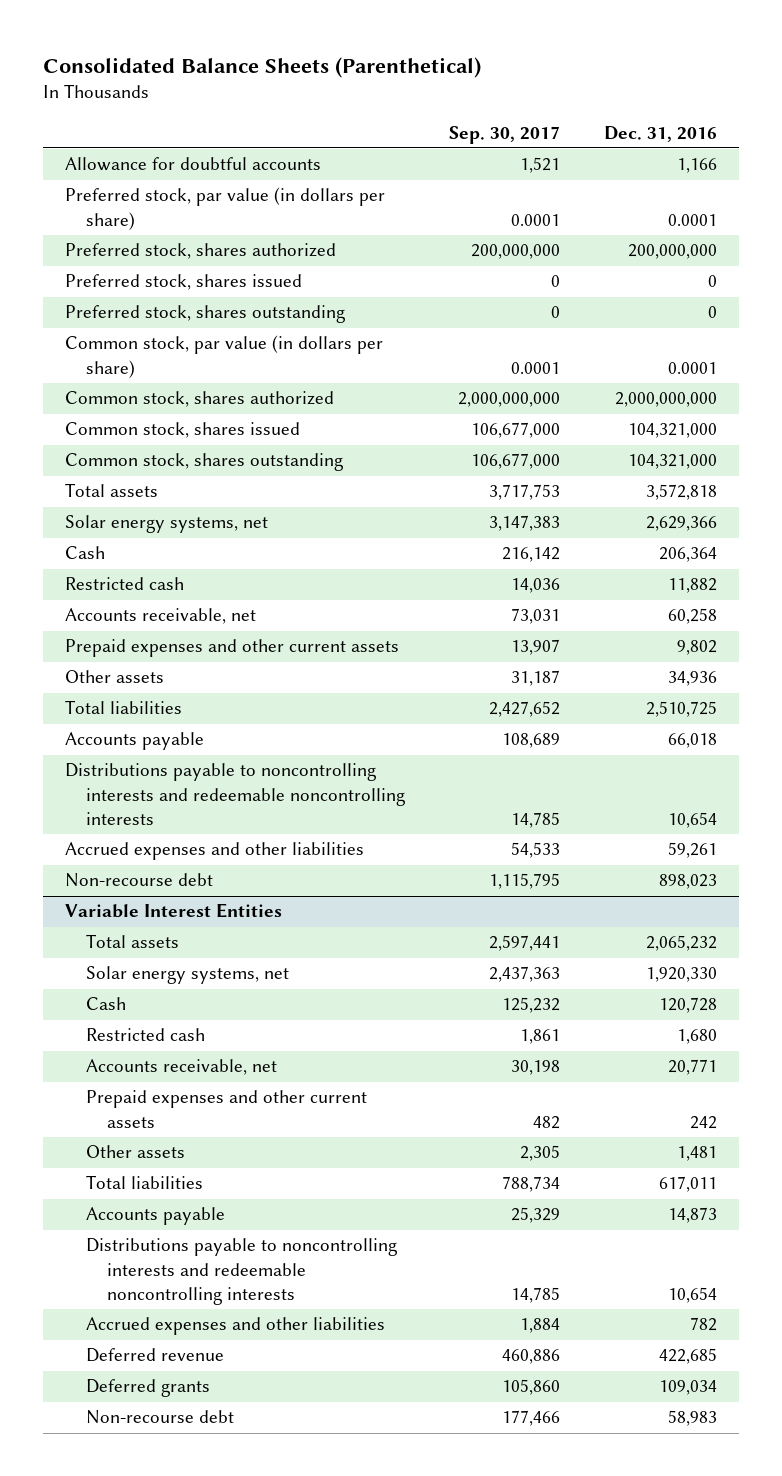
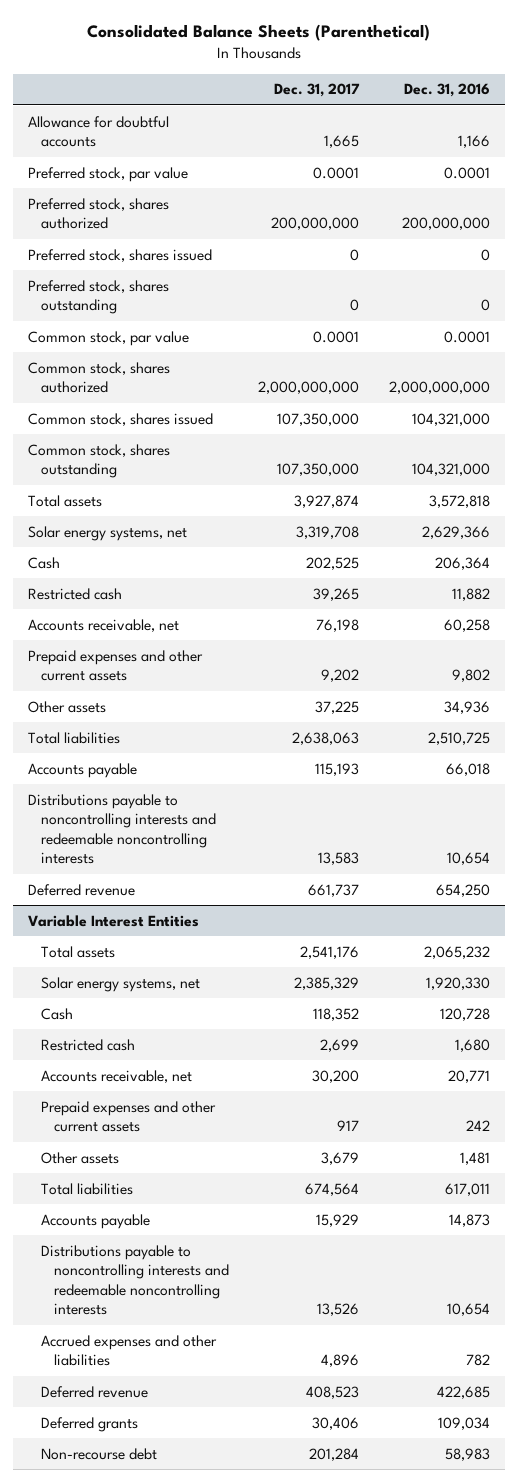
- | Sep. 30, 2017 | Dec. 31, 2016
+ | Dec. 31, 2017 | Dec. 31, 2016
- Preferred stock, par value (in dollars per share) | 0.0001 | 0.0001
+ Preferred stock, par value | 0.0001 | 0.0001
- Common stock, par value (in dollars per share) | 0.0001 | 0.0001
+ Common stock, par value | 0.0001 | 0.0001
- Accrued expenses and other liabilities | 54,533 | 59,261
- Non-recourse debt | 1,115,795 | 898,023
+ Deferred revenue | 661,737 | 654,250

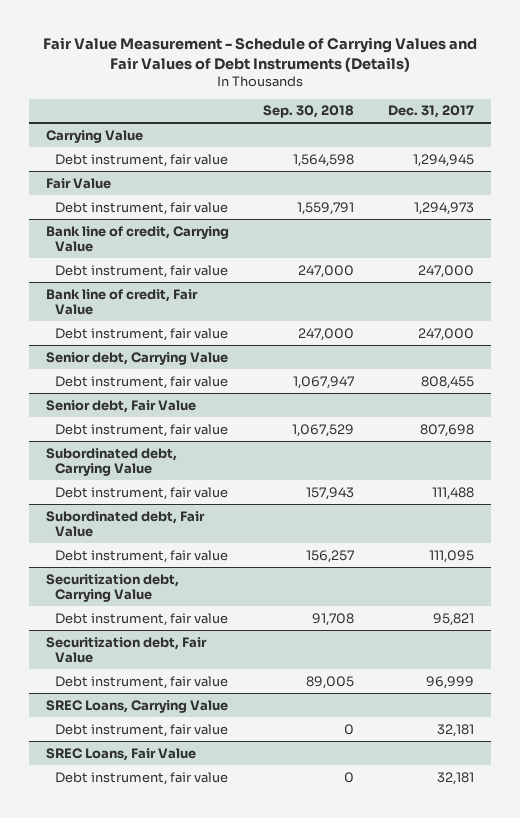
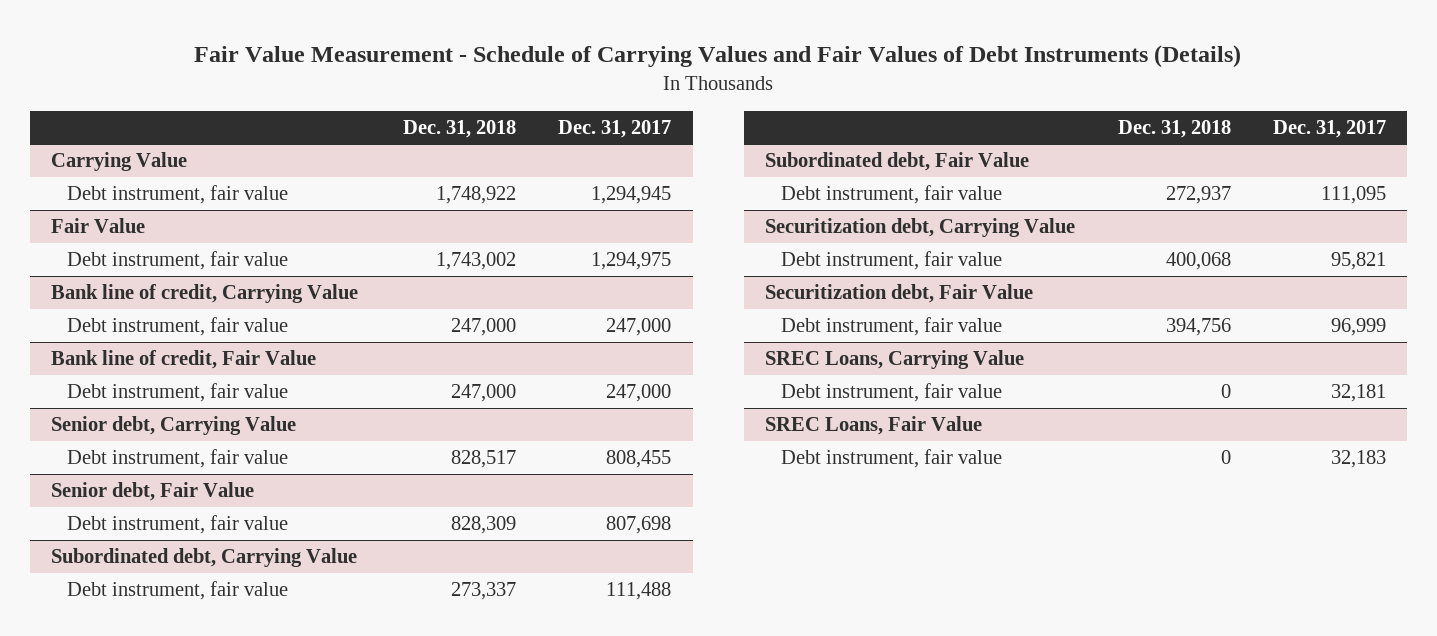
- | Sep. 30, 2018 | Dec. 31, 2017
+ | Dec. 31, 2018 | Dec. 31, 2017
@ Fair Value
- Debt instrument, fair value | 1,559,791 | 1,294,973
+ Debt instrument, fair value | 1,743,002 | 1,294,975
@ SREC Loans, Fair Value
- Debt instrument, fair value | 0 | 32,181
+ Debt instrument, fair value | 0 | 32,183

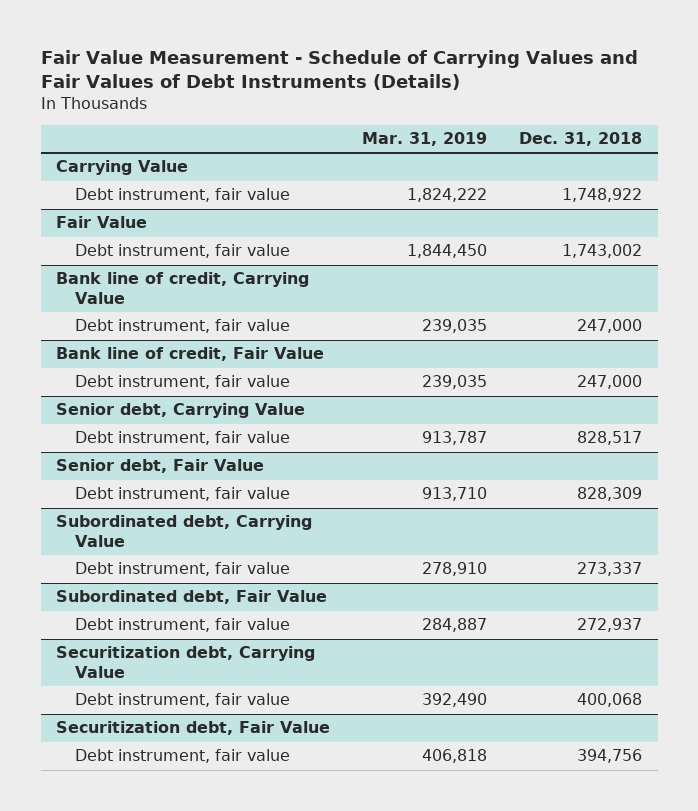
- | Dec. 31, 2018 | Dec. 31, 2017
+ | Mar. 31, 2019 | Dec. 31, 2018
- SREC Loans, Carrying Value
- Debt instrument, fair value | 0 | 32,181
- SREC Loans, Fair Value
- Debt instrument, fair value | 0 | 32,183

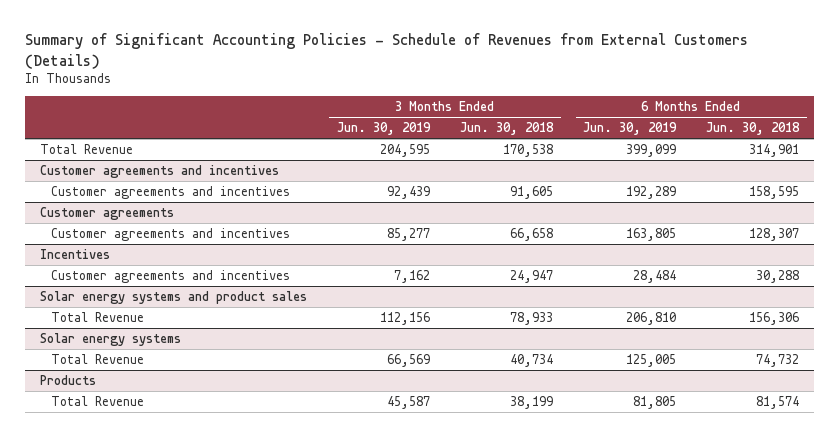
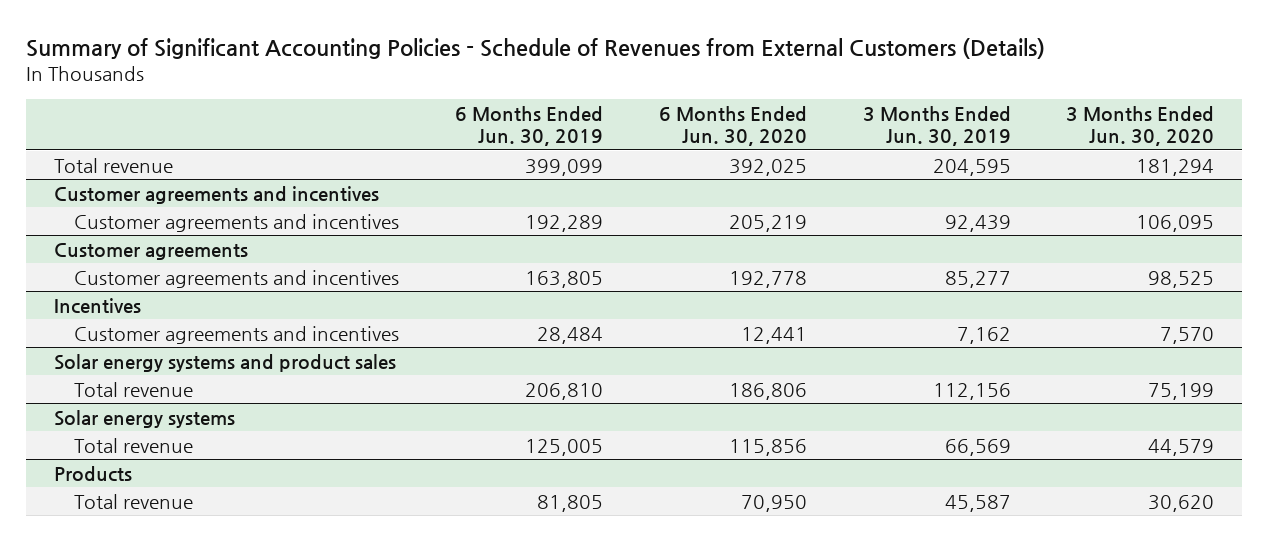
- | 3 Months Ended Jun. 30, 2019 | 3 Months Ended Jun. 30, 2018 | 6 Months Ended Jun. 30, 2019 | 6 Months Ended Jun. 30, 2018
+ | 6 Months Ended Jun. 30, 2019 | 6 Months Ended Jun. 30, 2020 | 3 Months Ended Jun. 30, 2019 | 3 Months Ended Jun. 30, 2020
- Total Revenue | 204,595 | 170,538 | 399,099 | 314,901
+ Total revenue | 399,099 | 392,025 | 204,595 | 181,294
@ Solar energy systems and product sales
- Total Revenue | 112,156 | 78,933 | 206,810 | 156,306
+ Total revenue | 206,810 | 186,806 | 112,156 | 75,199
@ Solar energy systems
- Total Revenue | 66,569 | 40,734 | 125,005 | 74,732
+ Total revenue | 125,005 | 115,856 | 66,569 | 44,579
@ Products
- Total Revenue | 45,587 | 38,199 | 81,805 | 81,574
+ Total revenue | 81,805 | 70,950 | 45,587 | 30,620

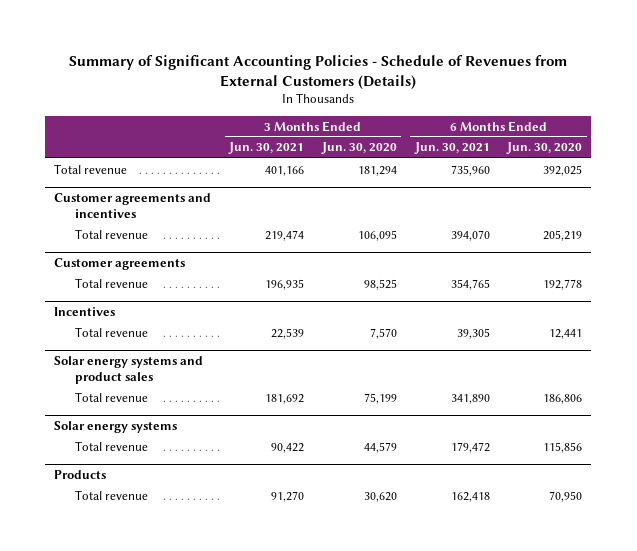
- | 6 Months Ended Jun. 30, 2019 | 6 Months Ended Jun. 30, 2020 | 3 Months Ended Jun. 30, 2019 | 3 Months Ended Jun. 30, 2020
+ | 3 Months Ended Jun. 30, 2021 | 3 Months Ended Jun. 30, 2020 | 6 Months Ended Jun. 30, 2021 | 6 Months Ended Jun. 30, 2020
@ Customer agreements and incentives
- Customer agreements and incentives | 192,289 | 205,219 | 92,439 | 106,095
+ Total revenue | 219,474 | 106,095 | 394,070 | 205,219
@ Customer agreements
- Customer agreements and incentives | 163,805 | 192,778 | 85,277 | 98,525
+ Total revenue | 196,935 | 98,525 | 354,765 | 192,778
@ Incentives
- Customer agreements and incentives | 28,484 | 12,441 | 7,162 | 7,570
+ Total revenue | 22,539 | 7,570 | 39,305 | 12,441

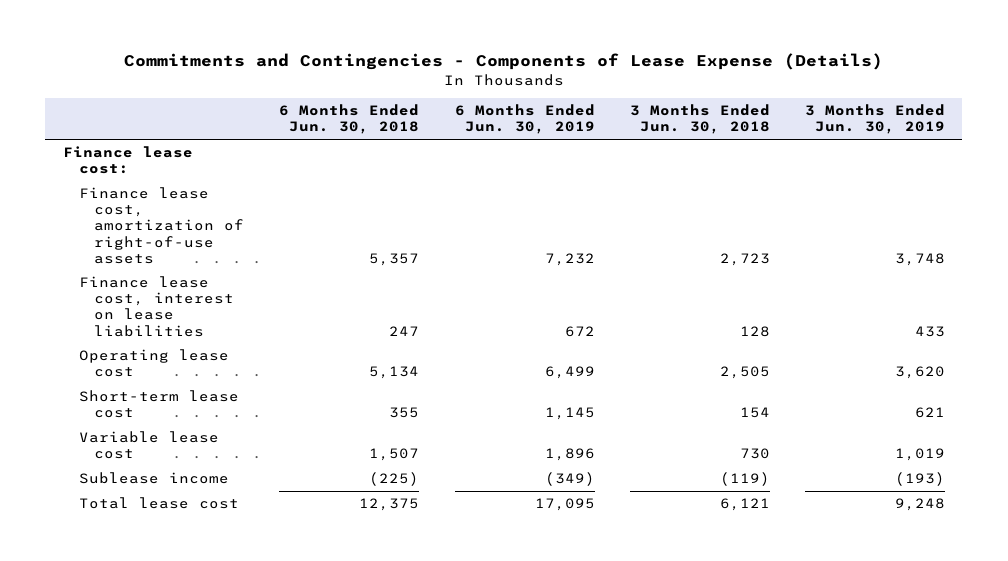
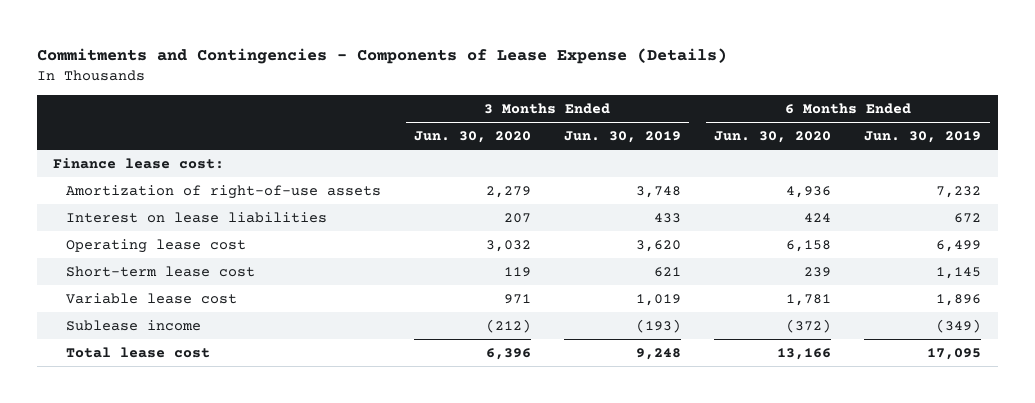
- | 6 Months Ended Jun. 30, 2018 | 6 Months Ended Jun. 30, 2019 | 3 Months Ended Jun. 30, 2018 | 3 Months Ended Jun. 30, 2019
+ | 3 Months Ended Jun. 30, 2020 | 3 Months Ended Jun. 30, 2019 | 6 Months Ended Jun. 30, 2020 | 6 Months Ended Jun. 30, 2019
- Finance lease cost, amortization of right-of-use assets | 5,357 | 7,232 | 2,723 | 3,748
- Finance lease cost, interest on lease liabilities | 247 | 672 | 128 | 433
+ Amortization of right-of-use assets | 2,279 | 3,748 | 4,936 | 7,232
+ Interest on lease liabilities | 207 | 433 | 424 | 672

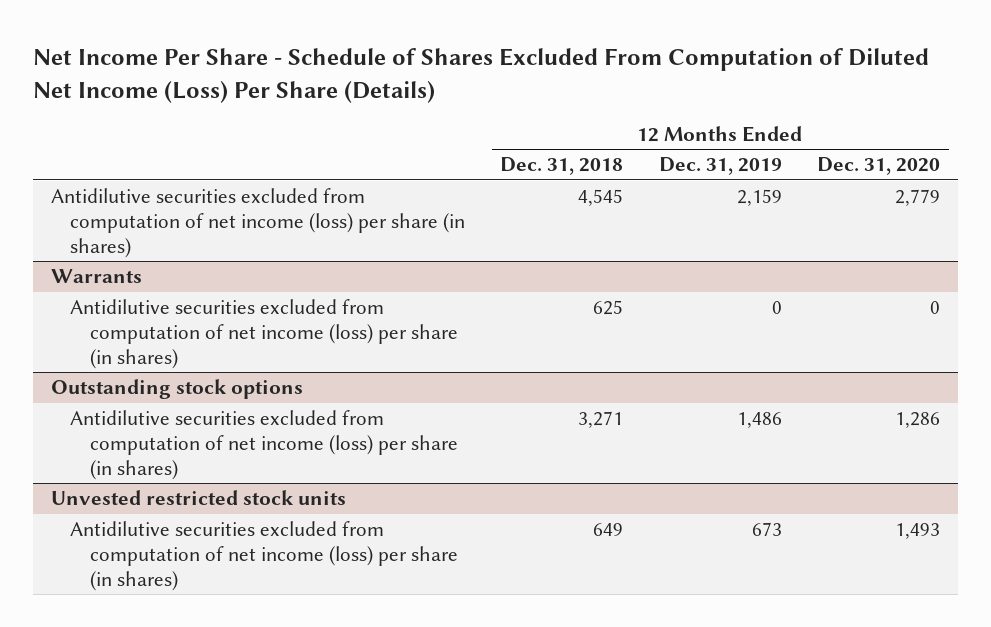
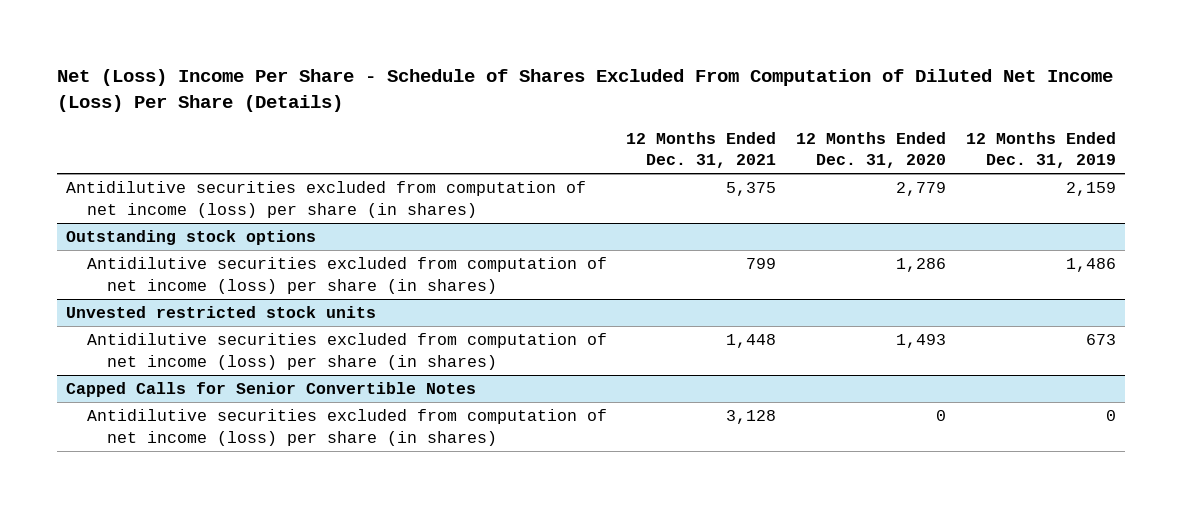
- Net Income Per Share - Schedule of Shares Excluded From Computation of Diluted Net Income (Loss) Per Share (Details)
+ Net (Loss) Income Per Share - Schedule of Shares Excluded From Computation of Diluted Net Income (Loss) Per Share (Details)
- | 12 Months Ended Dec. 31, 2018 | 12 Months Ended Dec. 31, 2019 | 12 Months Ended Dec. 31, 2020
+ | 12 Months Ended Dec. 31, 2021 | 12 Months Ended Dec. 31, 2020 | 12 Months Ended Dec. 31, 2019
- Warrants
- Antidilutive securities excluded from computation of net income (loss) per share (in shares) | 625 | 0 | 0
+ Capped Calls for Senior Convertible Notes
+ Antidilutive securities excluded from computation of net income (loss) per share (in shares) | 3,128 | 0 | 0

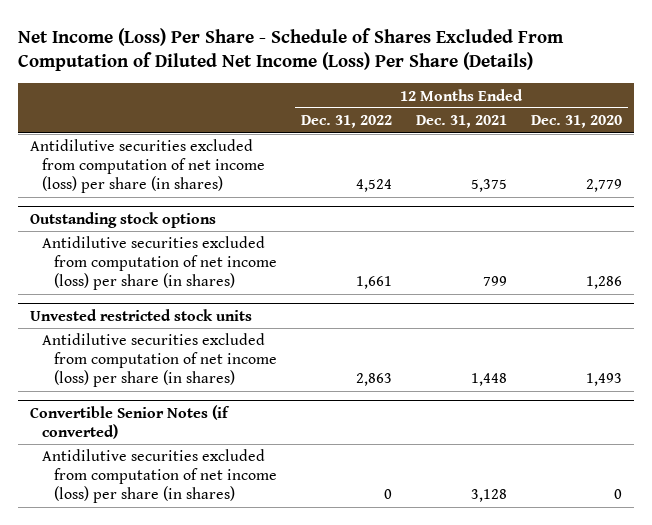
- Net (Loss) Income Per Share - Schedule of Shares Excluded From Computation of Diluted Net Income (Loss) Per Share (Details)
+ Net Income (Loss) Per Share - Schedule of Shares Excluded From Computation of Diluted Net Income (Loss) Per Share (Details)
- | 12 Months Ended Dec. 31, 2021 | 12 Months Ended Dec. 31, 2020 | 12 Months Ended Dec. 31, 2019
+ | 12 Months Ended Dec. 31, 2022 | 12 Months Ended Dec. 31, 2021 | 12 Months Ended Dec. 31, 2020
- Capped Calls for Senior Convertible Notes
+ Convertible Senior Notes (if converted)

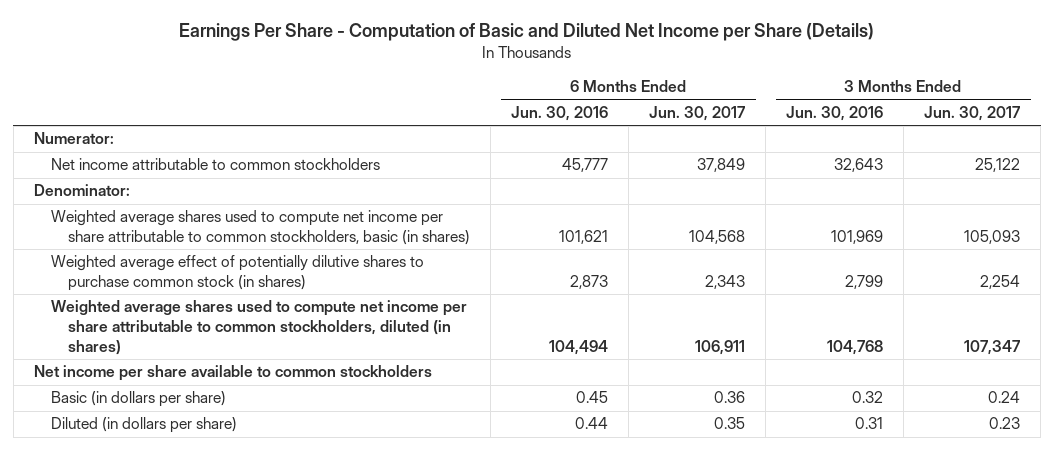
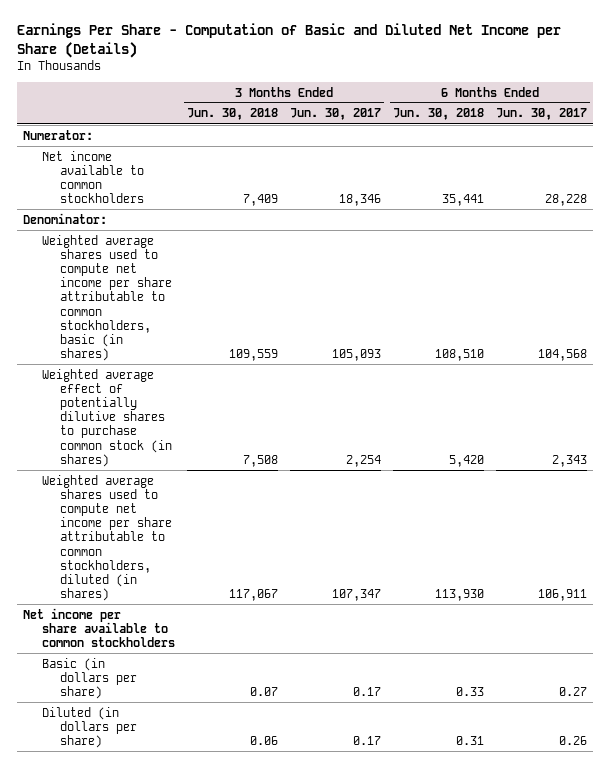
- | 6 Months Ended Jun. 30, 2016 | 6 Months Ended Jun. 30, 2017 | 3 Months Ended Jun. 30, 2016 | 3 Months Ended Jun. 30, 2017
+ | 3 Months Ended Jun. 30, 2018 | 3 Months Ended Jun. 30, 2017 | 6 Months Ended Jun. 30, 2018 | 6 Months Ended Jun. 30, 2017
- Net income attributable to common stockholders | 45,777 | 37,849 | 32,643 | 25,122
+ Net income available to common stockholders | 7,409 | 18,346 | 35,441 | 28,228
- Basic (in dollars per share) | 0.45 | 0.36 | 0.32 | 0.24
- Diluted (in dollars per share) | 0.44 | 0.35 | 0.31 | 0.23
+ Basic (in dollars per share) | 0.07 | 0.17 | 0.33 | 0.27
+ Diluted (in dollars per share) | 0.06 | 0.17 | 0.31 | 0.26

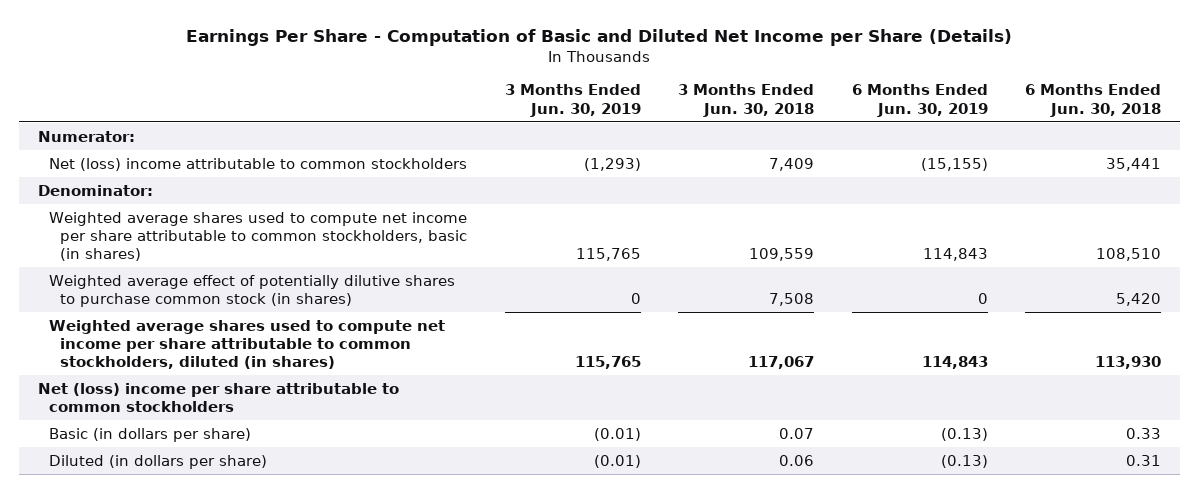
- | 3 Months Ended Jun. 30, 2018 | 3 Months Ended Jun. 30, 2017 | 6 Months Ended Jun. 30, 2018 | 6 Months Ended Jun. 30, 2017
+ | 3 Months Ended Jun. 30, 2019 | 3 Months Ended Jun. 30, 2018 | 6 Months Ended Jun. 30, 2019 | 6 Months Ended Jun. 30, 2018
- Net income available to common stockholders | 7,409 | 18,346 | 35,441 | 28,228
+ Net (loss) income attributable to common stockholders | (1,293) | 7,409 | (15,155) | 35,441
- Net income per share available to common stockholders
+ Net (loss) income per share attributable to common stockholders

